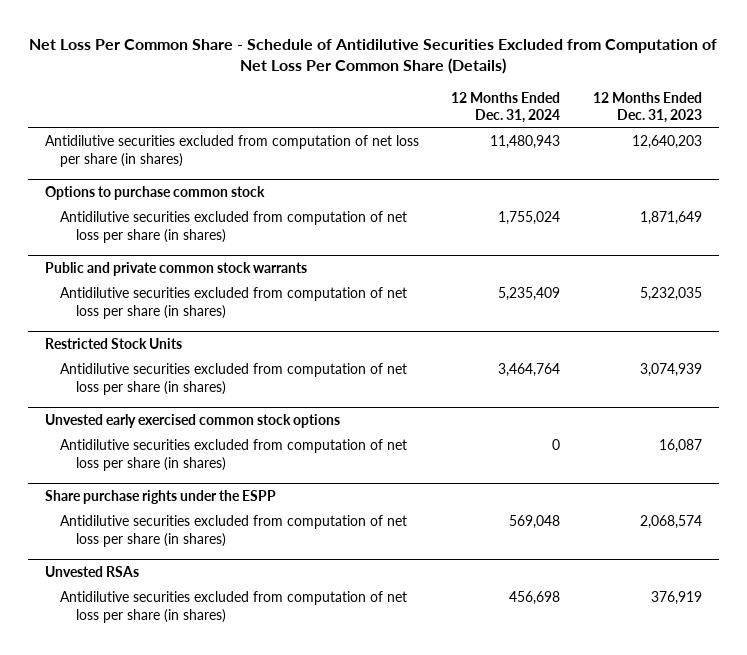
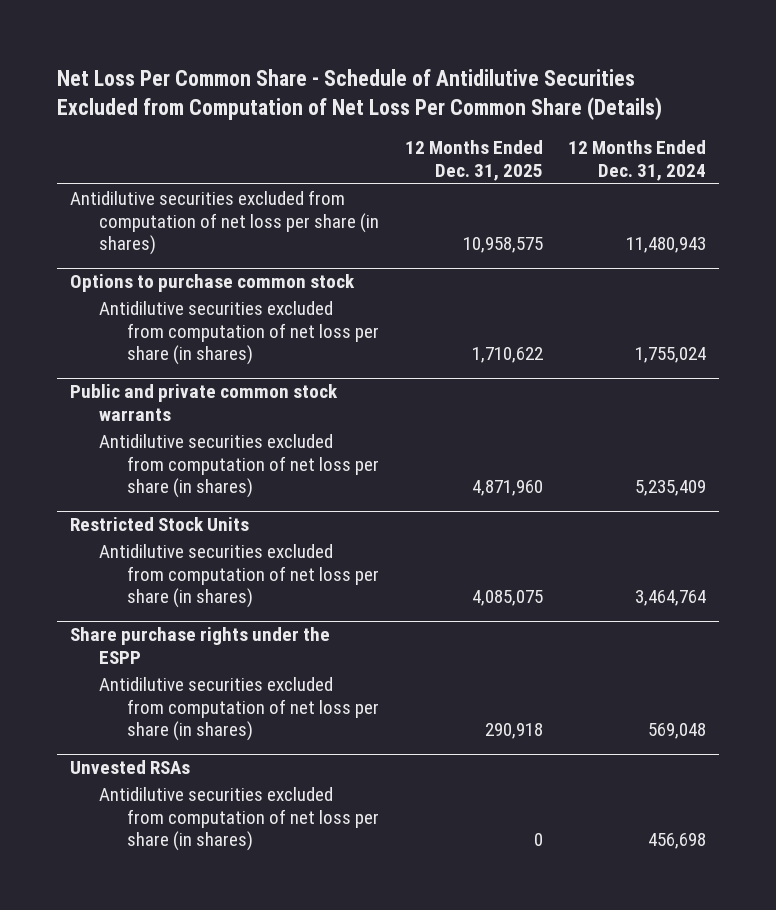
- | 12 Months Ended Dec. 31, 2024 | 12 Months Ended Dec. 31, 2023
+ | 12 Months Ended Dec. 31, 2025 | 12 Months Ended Dec. 31, 2024
- Unvested early exercised common stock options
- Antidilutive securities excluded from computation of net loss per share (in shares) | 0 | 16,087

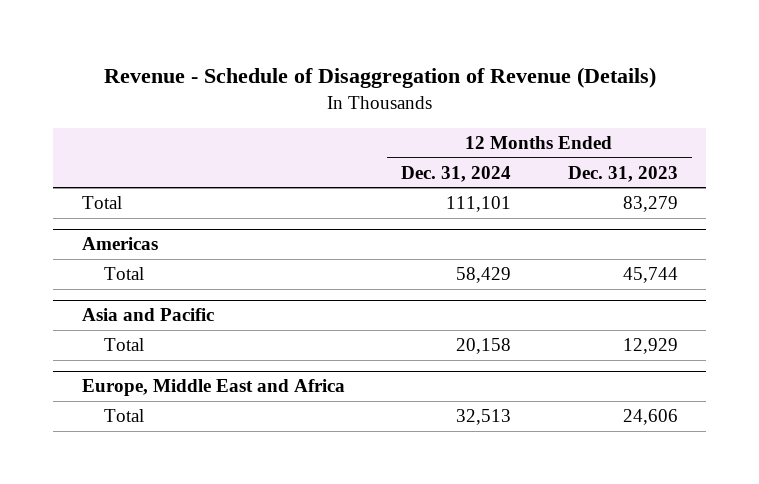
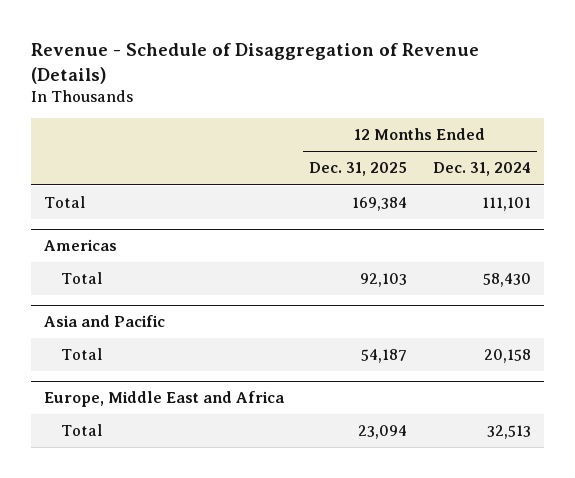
- | 12 Months Ended Dec. 31, 2024 | 12 Months Ended Dec. 31, 2023
+ | 12 Months Ended Dec. 31, 2025 | 12 Months Ended Dec. 31, 2024
@ Americas
- Total | 58,429 | 45,744
+ Total | 92,103 | 58,430

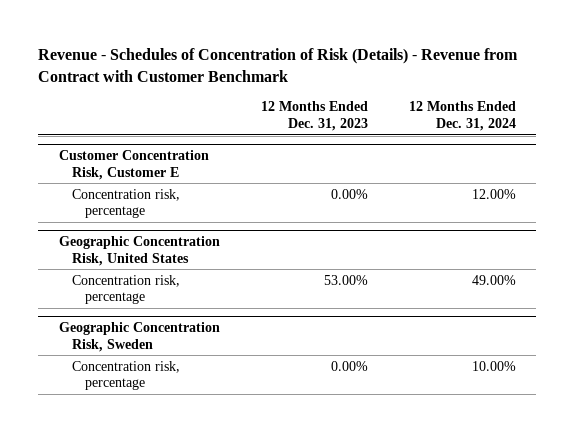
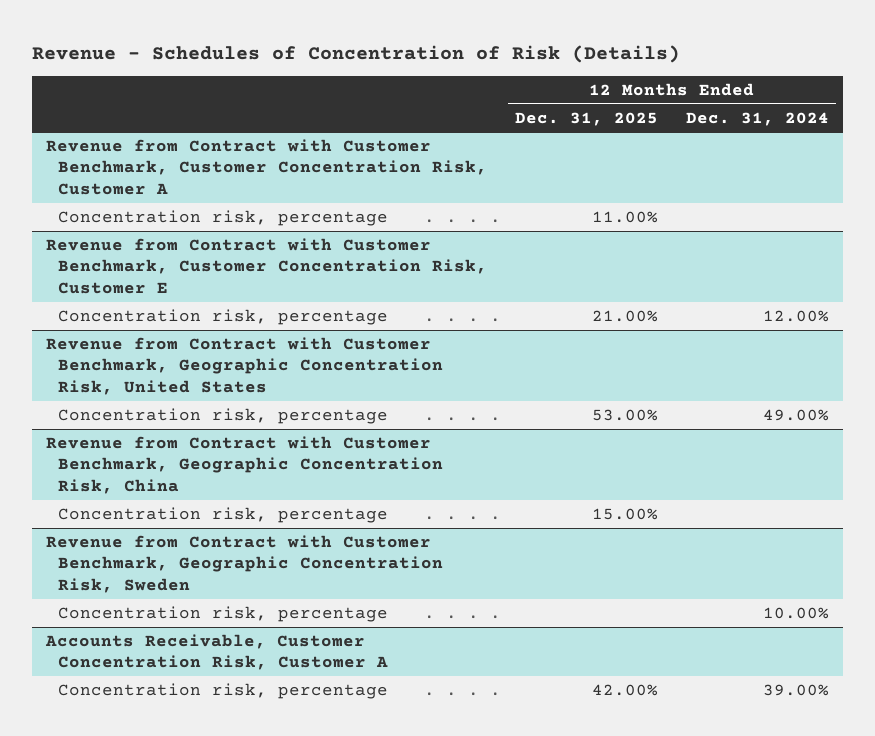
- Revenue - Schedules of Concentration of Risk (Details) - Revenue from Contract with Customer Benchmark
+ Revenue - Schedules of Concentration of Risk (Details)
- | 12 Months Ended Dec. 31, 2023 | 12 Months Ended Dec. 31, 2024
+ | 12 Months Ended Dec. 31, 2025 | 12 Months Ended Dec. 31, 2024
- Customer Concentration Risk, Customer E
+ Revenue from Contract with Customer Benchmark, Customer Concentration Risk, Customer A
+ Concentration risk, percentage | 11.00% |
+ Revenue from Contract with Customer Benchmark, Customer Concentration Risk, Customer E
- Geographic Concentration Risk, United States
+ Revenue from Contract with Customer Benchmark, Geographic Concentration Risk, United States
- Geographic Concentration Risk, Sweden
+ Revenue from Contract with Customer Benchmark, Geographic Concentration Risk, China
+ Concentration risk, percentage | 15.00% |
+ Revenue from Contract with Customer Benchmark, Geographic Concentration Risk, Sweden
+ Accounts Receivable, Customer Concentration Risk, Customer A
+ Concentration risk, percentage | 42.00% | 39.00%

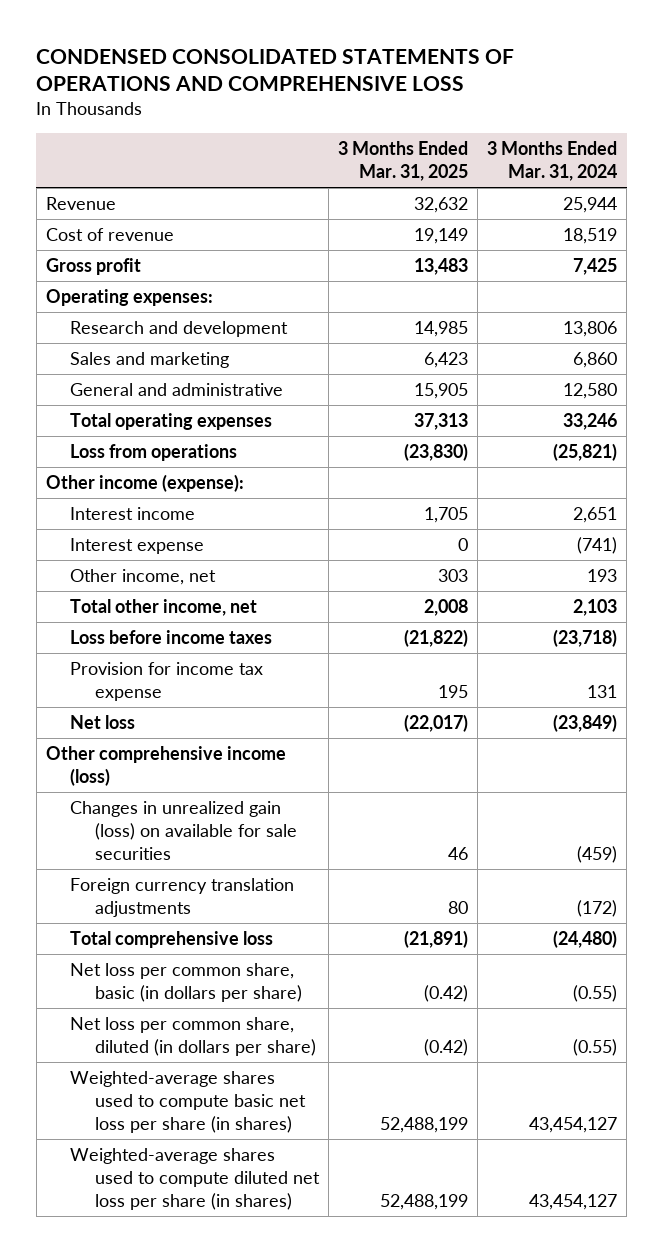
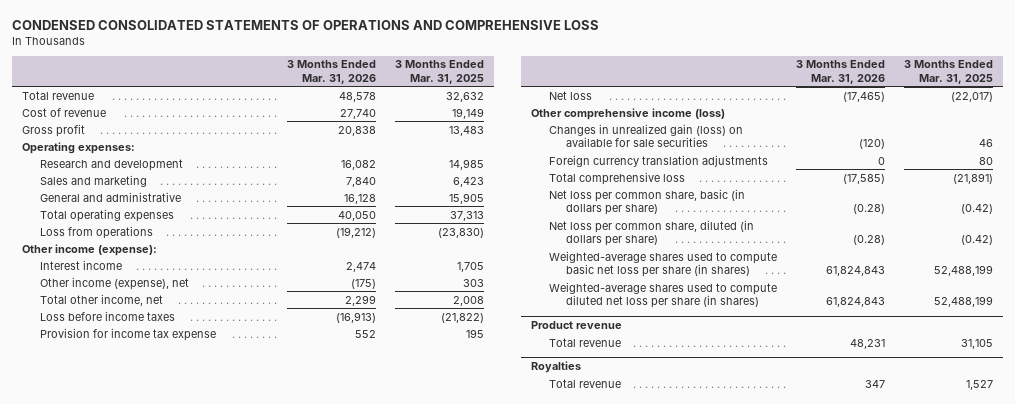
- | 3 Months Ended Mar. 31, 2025 | 3 Months Ended Mar. 31, 2024
+ | 3 Months Ended Mar. 31, 2026 | 3 Months Ended Mar. 31, 2025
- Revenue | 32,632 | 25,944
+ Total revenue | 48,578 | 32,632
- Interest expense | 0 | (741)
- Other income, net | 303 | 193
+ Other income (expense), net | (175) | 303
+ Product revenue
+ Total revenue | 48,231 | 31,105
+ Royalties
+ Total revenue | 347 | 1,527

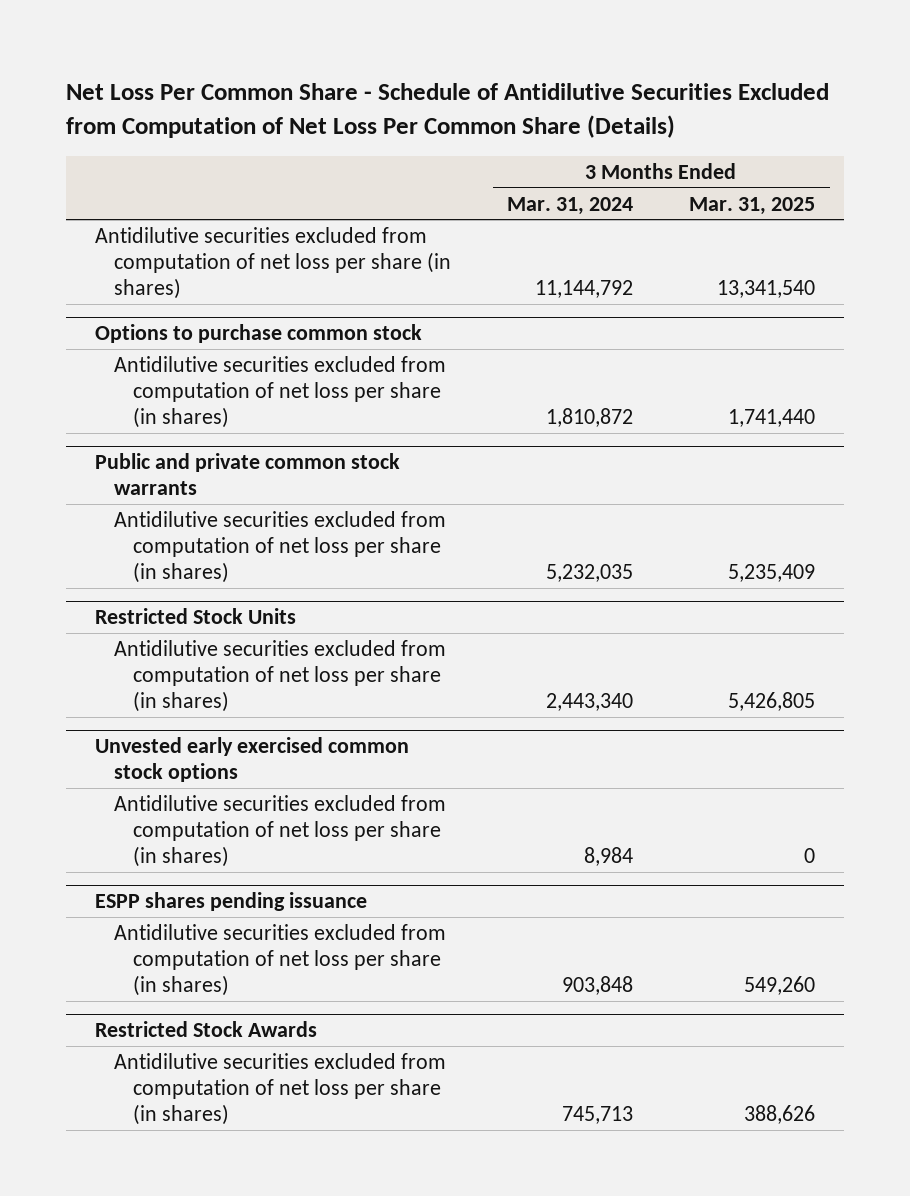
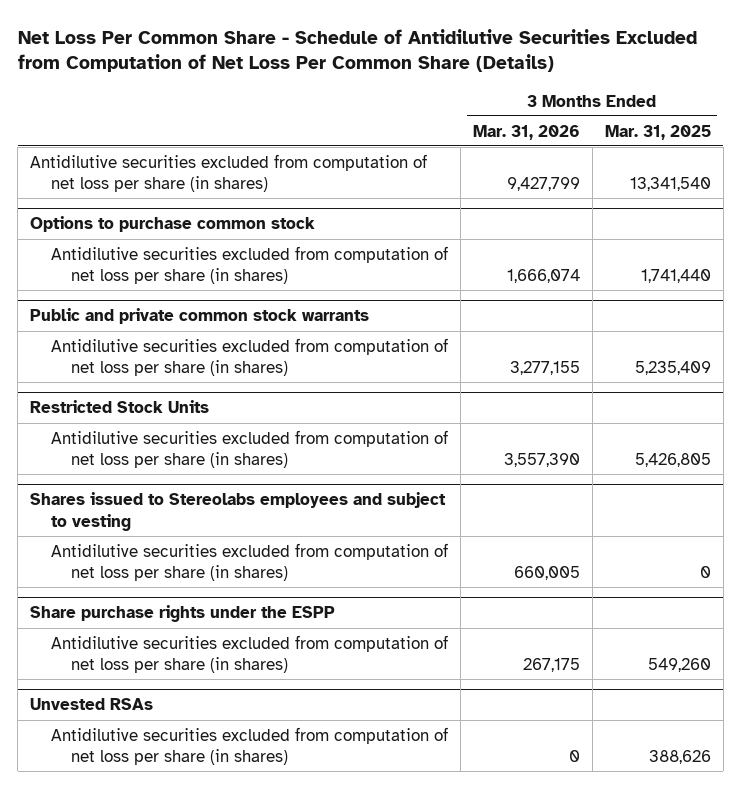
- | 3 Months Ended Mar. 31, 2024 | 3 Months Ended Mar. 31, 2025
+ | 3 Months Ended Mar. 31, 2026 | 3 Months Ended Mar. 31, 2025
- Unvested early exercised common stock options
+ Shares issued to Stereolabs employees and subject to vesting
- ESPP shares pending issuance
+ Share purchase rights under the ESPP
- Restricted Stock Awards
+ Unvested RSAs

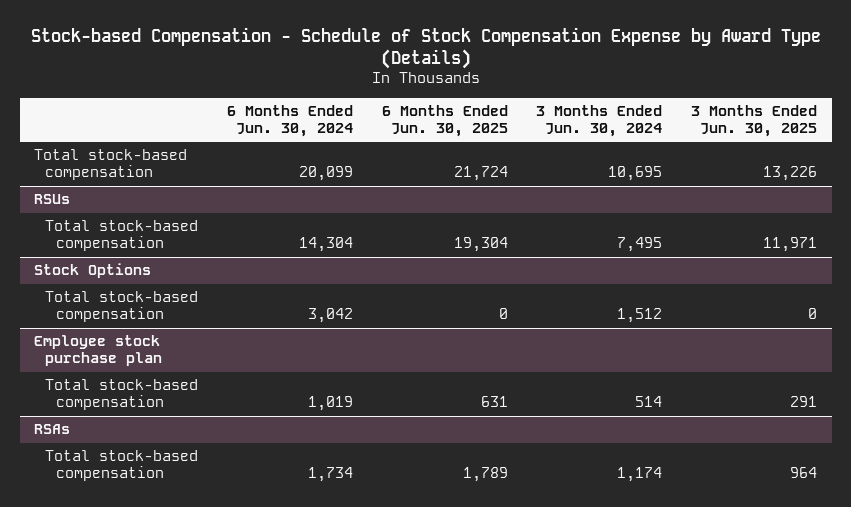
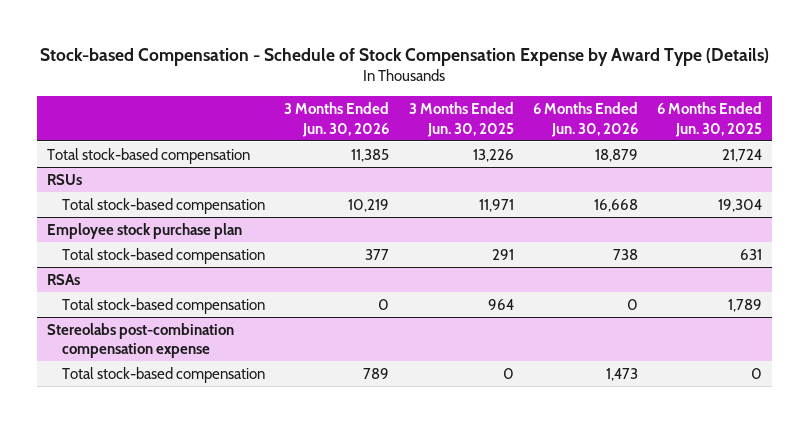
- | 6 Months Ended Jun. 30, 2024 | 6 Months Ended Jun. 30, 2025 | 3 Months Ended Jun. 30, 2024 | 3 Months Ended Jun. 30, 2025
+ | 3 Months Ended Jun. 30, 2026 | 3 Months Ended Jun. 30, 2025 | 6 Months Ended Jun. 30, 2026 | 6 Months Ended Jun. 30, 2025
- Stock Options
- Total stock-based compensation | 3,042 | 0 | 1,512 | 0
+ Stereolabs post-combination compensation expense
+ Total stock-based compensation | 789 | 0 | 1,473 | 0

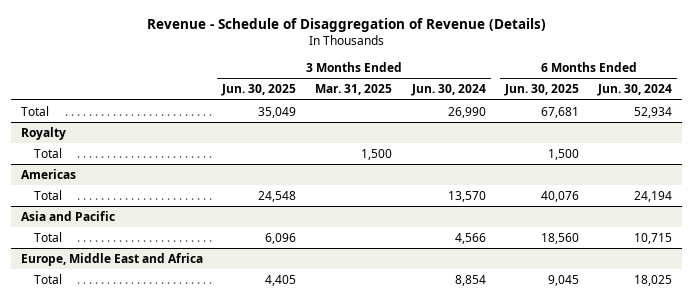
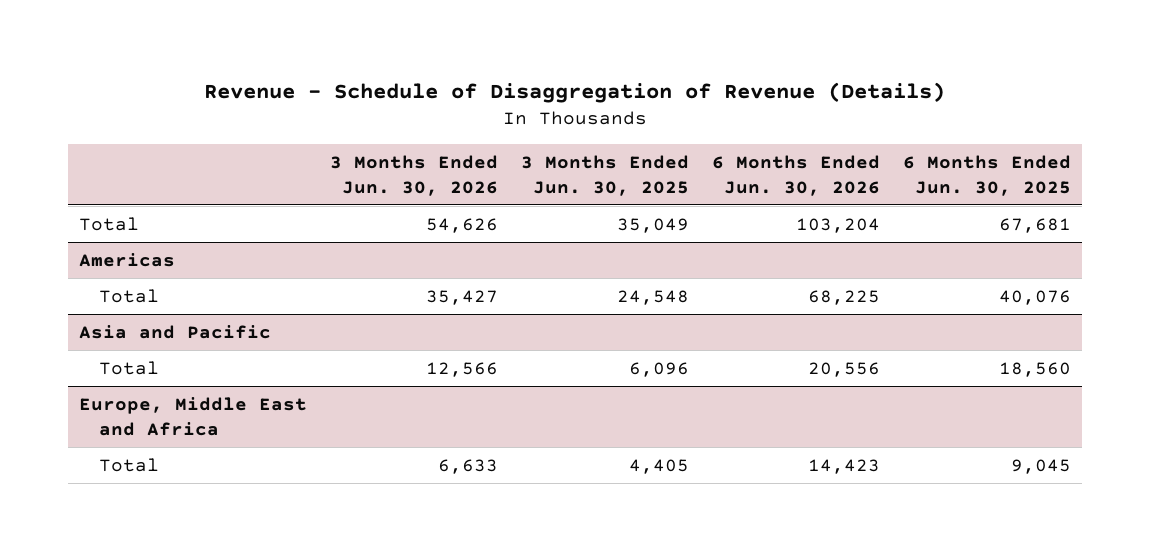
- | 3 Months Ended Jun. 30, 2025 | 3 Months Ended Mar. 31, 2025 | 3 Months Ended Jun. 30, 2024 | 6 Months Ended Jun. 30, 2025 | 6 Months Ended Jun. 30, 2024
+ | 3 Months Ended Jun. 30, 2026 | 3 Months Ended Jun. 30, 2025 | 6 Months Ended Jun. 30, 2026 | 6 Months Ended Jun. 30, 2025
- Royalty
- Total | | 1,500 | | 1,500 |

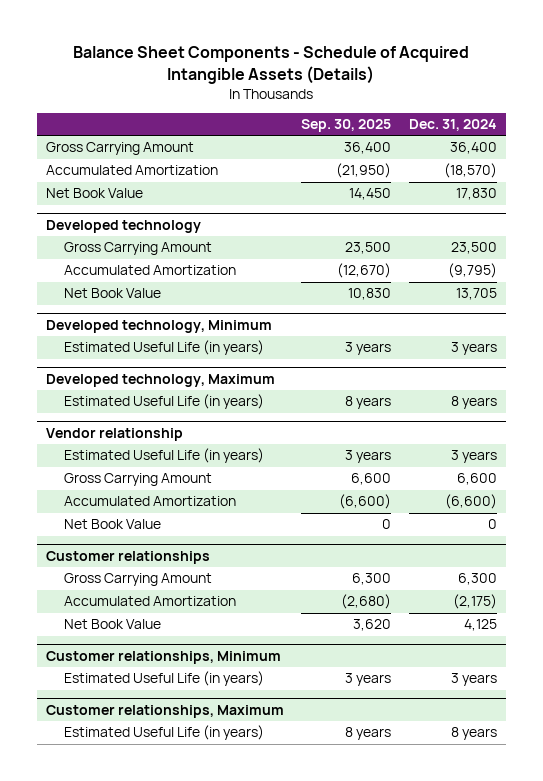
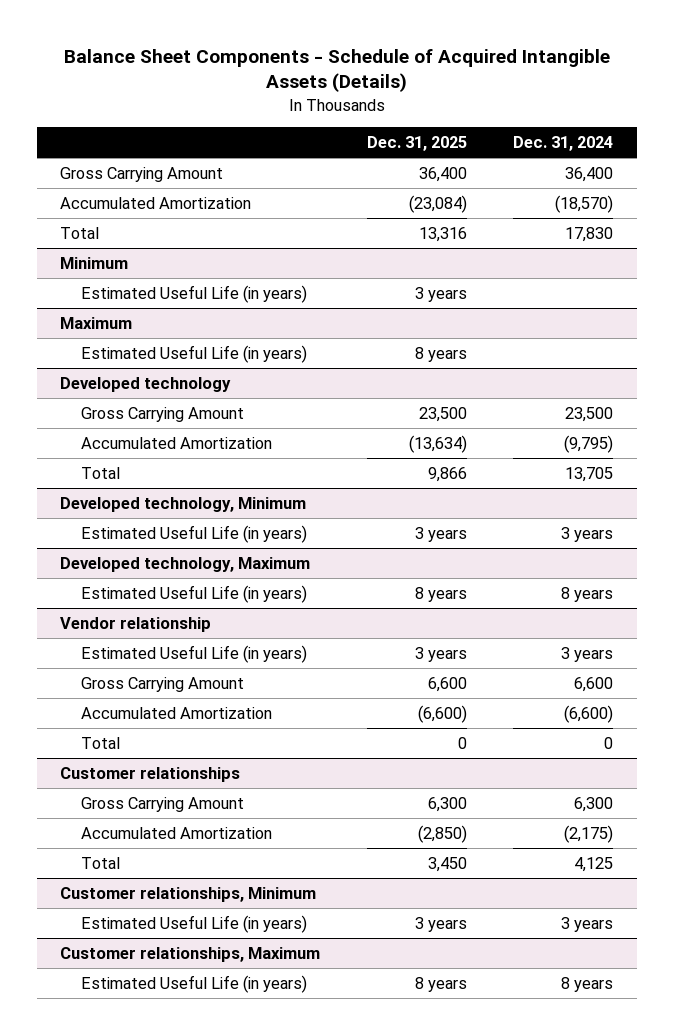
- | Sep. 30, 2025 | Dec. 31, 2024
+ | Dec. 31, 2025 | Dec. 31, 2024
- Net Book Value | 14,450 | 17,830
+ Total | 13,316 | 17,830
+ Minimum
+ Estimated Useful Life (in years) | 3 years |
+ Maximum
+ Estimated Useful Life (in years) | 8 years |
@ Developed technology
- Net Book Value | 10,830 | 13,705
+ Total | 9,866 | 13,705
@ Vendor relationship
- Net Book Value | 0 | 0
+ Total | 0 | 0
@ Customer relationships
- Net Book Value | 3,620 | 4,125
+ Total | 3,450 | 4,125

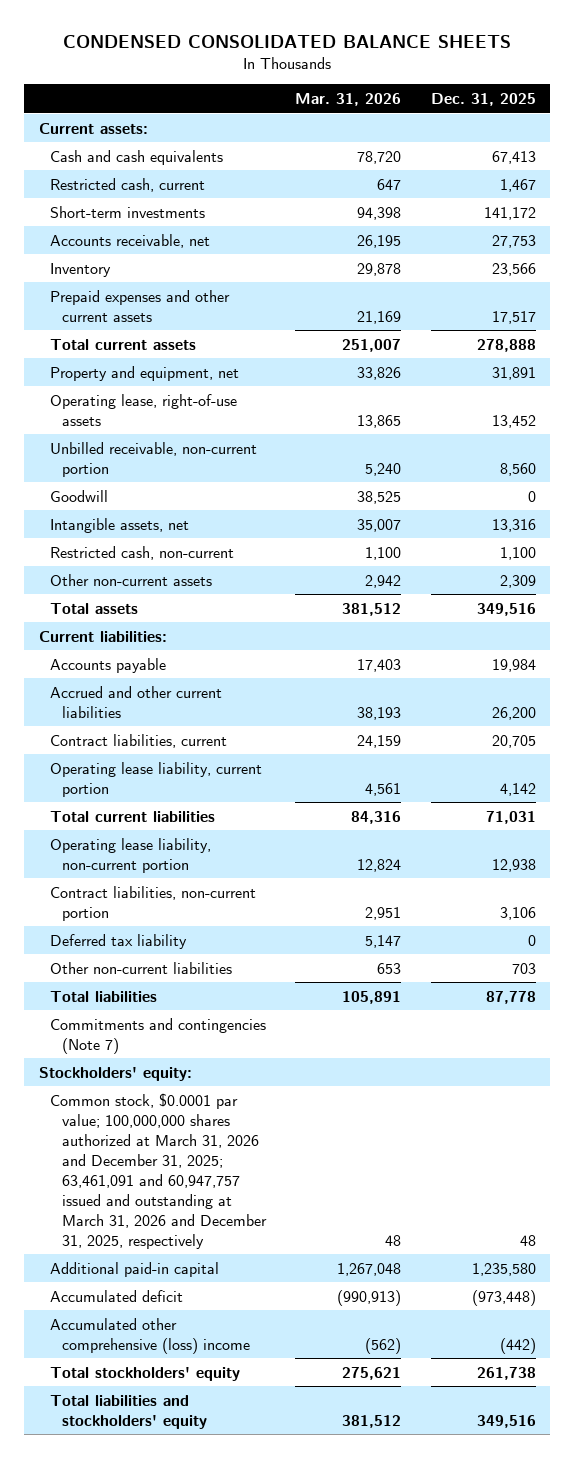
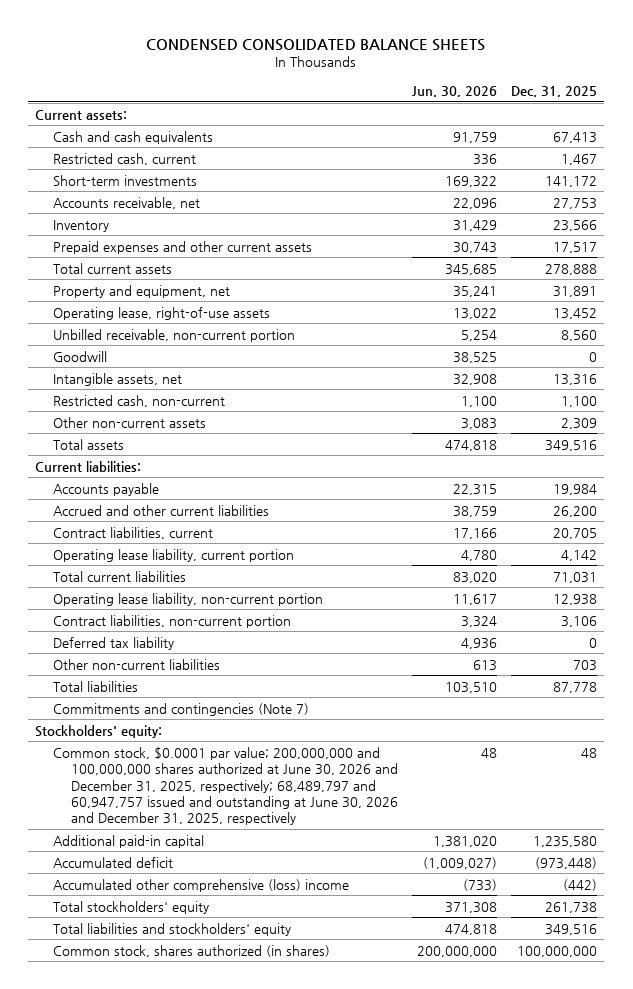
- | Mar. 31, 2026 | Dec. 31, 2025
+ | Jun. 30, 2026 | Dec. 31, 2025
- Common stock, $0.0001 par value; 100,000,000 shares authorized at March 31, 2026 and December 31, 2025; 63,461,091 and 60,947,757 issued and outstanding at March 31, 2026 and December 31, 2025, respectively | 48 | 48
+ Common stock, $0.0001 par value; 200,000,000 and 100,000,000 shares authorized at June 30, 2026 and December 31, 2025, respectively; 68,489,797 and 60,947,757 issued and outstanding at June 30, 2026 and December 31, 2025, respectively | 48 | 48
+ Common stock, shares authorized (in shares) | 200,000,000 | 100,000,000

